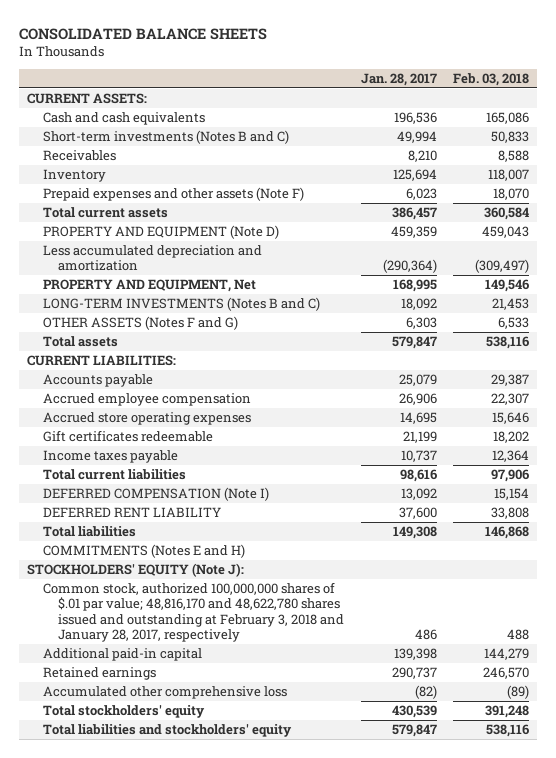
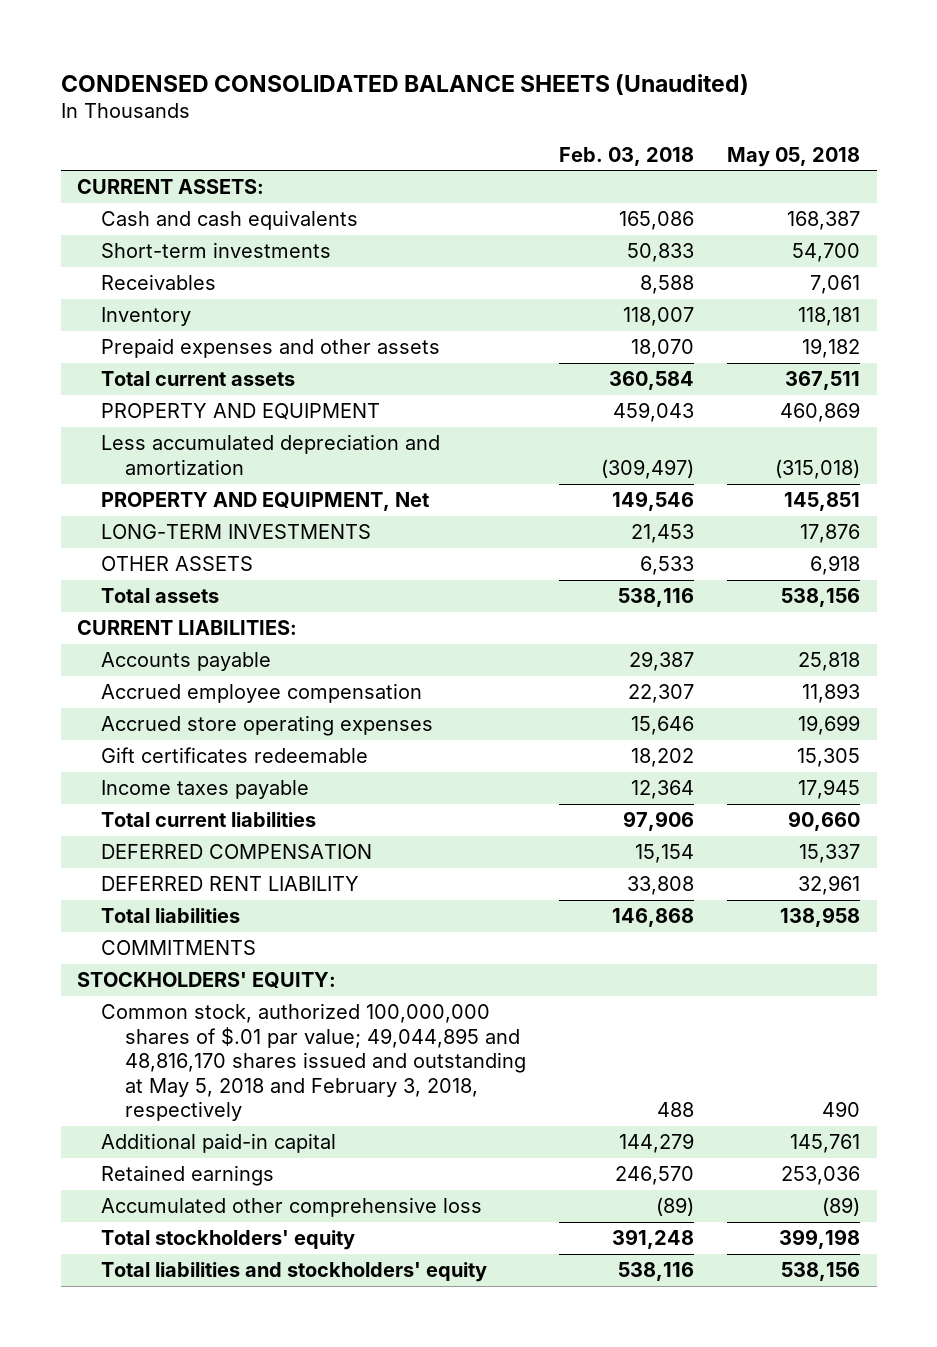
- CONSOLIDATED BALANCE SHEETS
+ CONDENSED CONSOLIDATED BALANCE SHEETS (Unaudited)
- | Jan. 28, 2017 | Feb. 03, 2018
+ | Feb. 03, 2018 | May 05, 2018
- Short-term investments (Notes B and C) | 49,994 | 50,833
+ Short-term investments | 50,833 | 54,700
- Prepaid expenses and other assets (Note F) | 6,023 | 18,070
+ Prepaid expenses and other assets | 18,070 | 19,182
- PROPERTY AND EQUIPMENT (Note D) | 459,359 | 459,043
+ PROPERTY AND EQUIPMENT | 459,043 | 460,869
- LONG-TERM INVESTMENTS (Notes B and C) | 18,092 | 21,453
- OTHER ASSETS (Notes F and G) | 6,303 | 6,533
+ LONG-TERM INVESTMENTS | 21,453 | 17,876
+ OTHER ASSETS | 6,533 | 6,918
- DEFERRED COMPENSATION (Note I) | 13,092 | 15,154
+ DEFERRED COMPENSATION | 15,154 | 15,337
- COMMITMENTS (Notes E and H)
- STOCKHOLDERS' EQUITY (Note J):
- Common stock, authorized 100,000,000 shares of $.01 par value; 48,816,170 and 48,622,780 shares issued and outstanding at February 3, 2018 and January 28, 2017, respectively | 486 | 488
+ COMMITMENTS
+ STOCKHOLDERS' EQUITY:
+ Common stock, authorized 100,000,000 shares of $.01 par value; 49,044,895 and 48,816,170 shares issued and outstanding at May 5, 2018 and February 3, 2018, respectively | 488 | 490

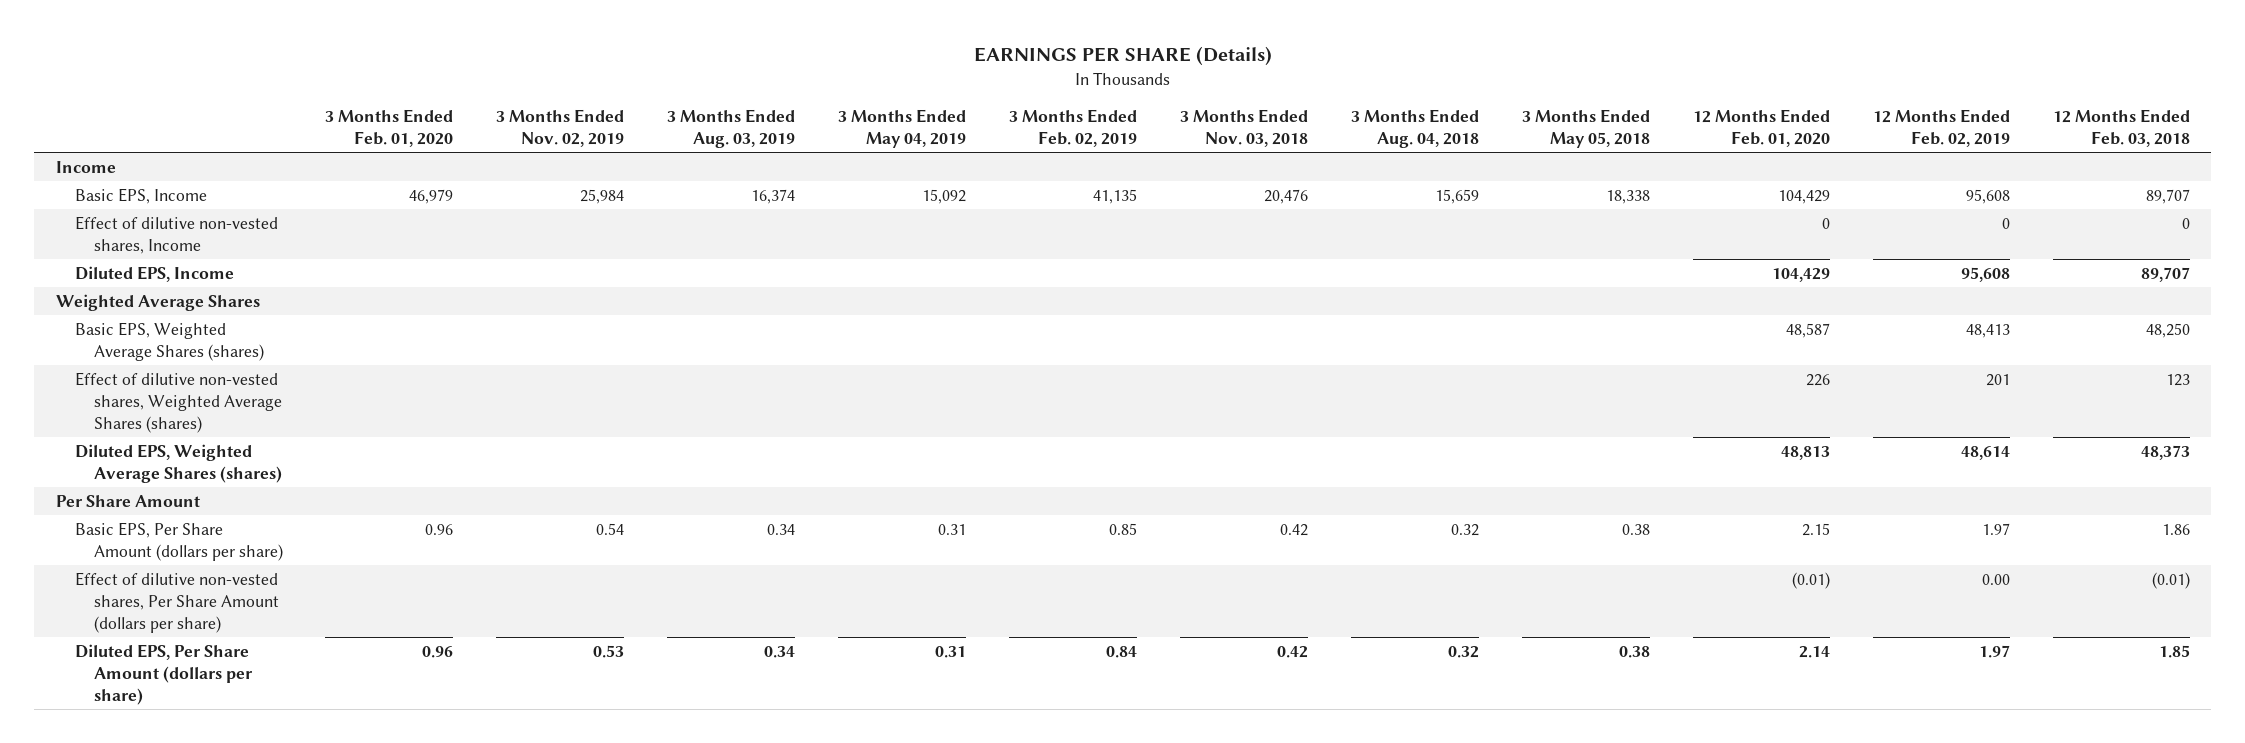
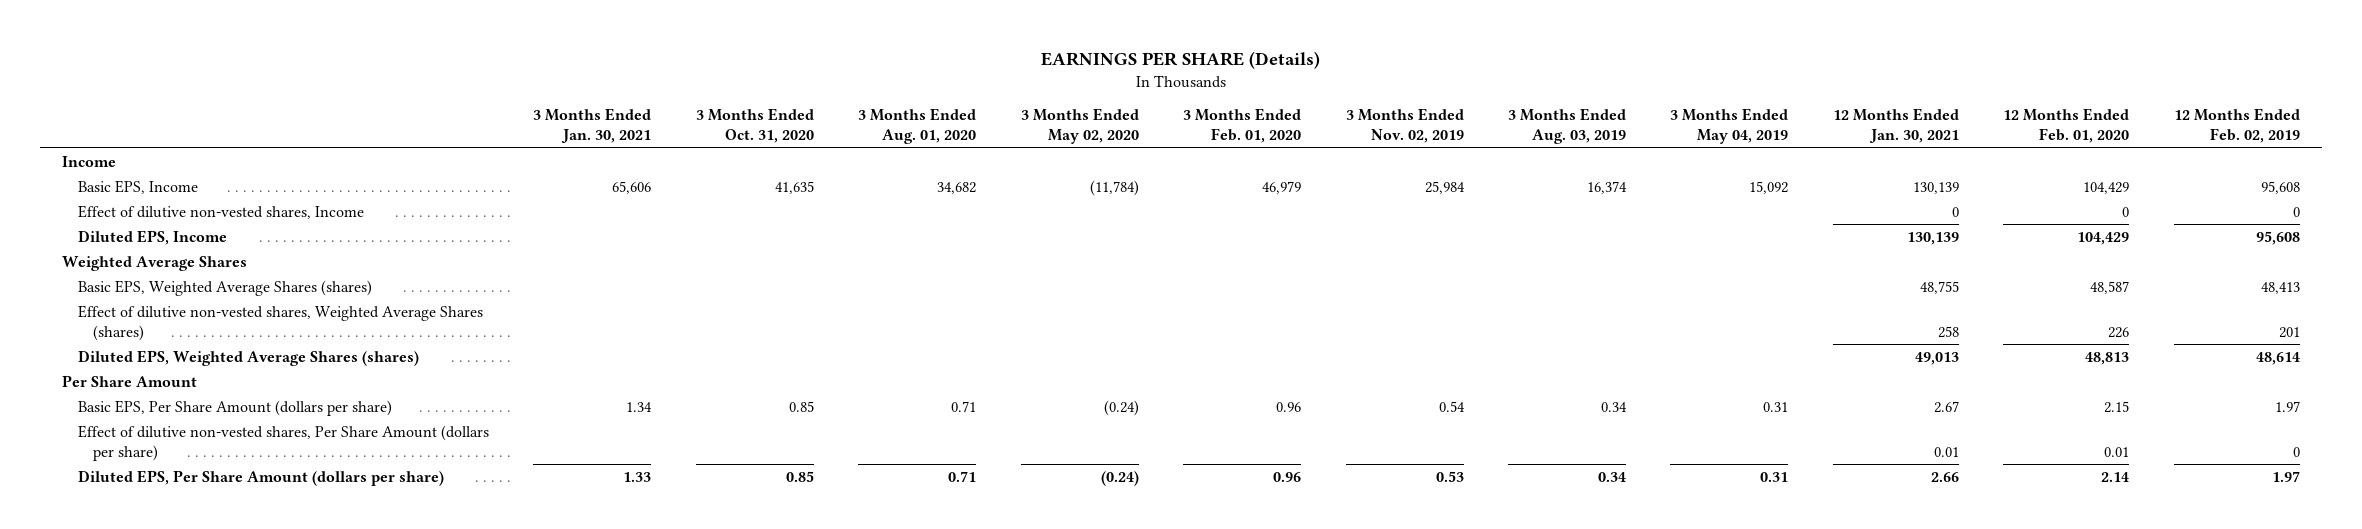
- | 3 Months Ended Feb. 01, 2020 | 3 Months Ended Nov. 02, 2019 | 3 Months Ended Aug. 03, 2019 | 3 Months Ended May 04, 2019 | 3 Months Ended Feb. 02, 2019 | 3 Months Ended Nov. 03, 2018 | 3 Months Ended Aug. 04, 2018 | 3 Months Ended May 05, 2018 | 12 Months Ended Feb. 01, 2020 | 12 Months Ended Feb. 02, 2019 | 12 Months Ended Feb. 03, 2018
+ | 3 Months Ended Jan. 30, 2021 | 3 Months Ended Oct. 31, 2020 | 3 Months Ended Aug. 01, 2020 | 3 Months Ended May 02, 2020 | 3 Months Ended Feb. 01, 2020 | 3 Months Ended Nov. 02, 2019 | 3 Months Ended Aug. 03, 2019 | 3 Months Ended May 04, 2019 | 12 Months Ended Jan. 30, 2021 | 12 Months Ended Feb. 01, 2020 | 12 Months Ended Feb. 02, 2019
- Effect of dilutive non-vested shares, Per Share Amount (dollars per share) | | | | | | | | | (0.01) | 0.00 | (0.01)
+ Effect of dilutive non-vested shares, Per Share Amount (dollars per share) | | | | | | | | | 0.01 | 0.01 | 0

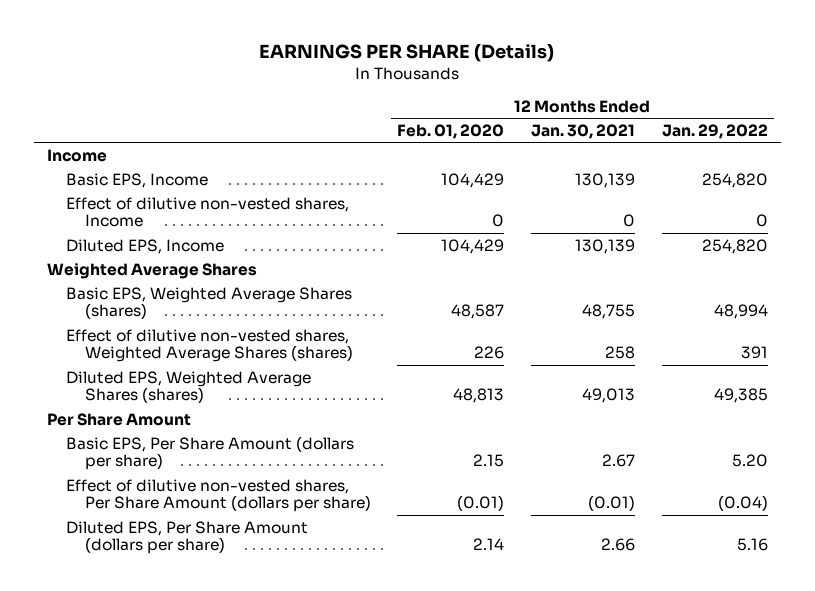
- | 3 Months Ended Jan. 30, 2021 | 3 Months Ended Oct. 31, 2020 | 3 Months Ended Aug. 01, 2020 | 3 Months Ended May 02, 2020 | 3 Months Ended Feb. 01, 2020 | 3 Months Ended Nov. 02, 2019 | 3 Months Ended Aug. 03, 2019 | 3 Months Ended May 04, 2019 | 12 Months Ended Jan. 30, 2021 | 12 Months Ended Feb. 01, 2020 | 12 Months Ended Feb. 02, 2019
+ | 12 Months Ended Feb. 01, 2020 | 12 Months Ended Jan. 30, 2021 | 12 Months Ended Jan. 29, 2022
- Effect of dilutive non-vested shares, Per Share Amount (dollars per share) | | | | | | | | | 0.01 | 0.01 | 0
+ Effect of dilutive non-vested shares, Per Share Amount (dollars per share) | (0.01) | (0.01) | (0.04)

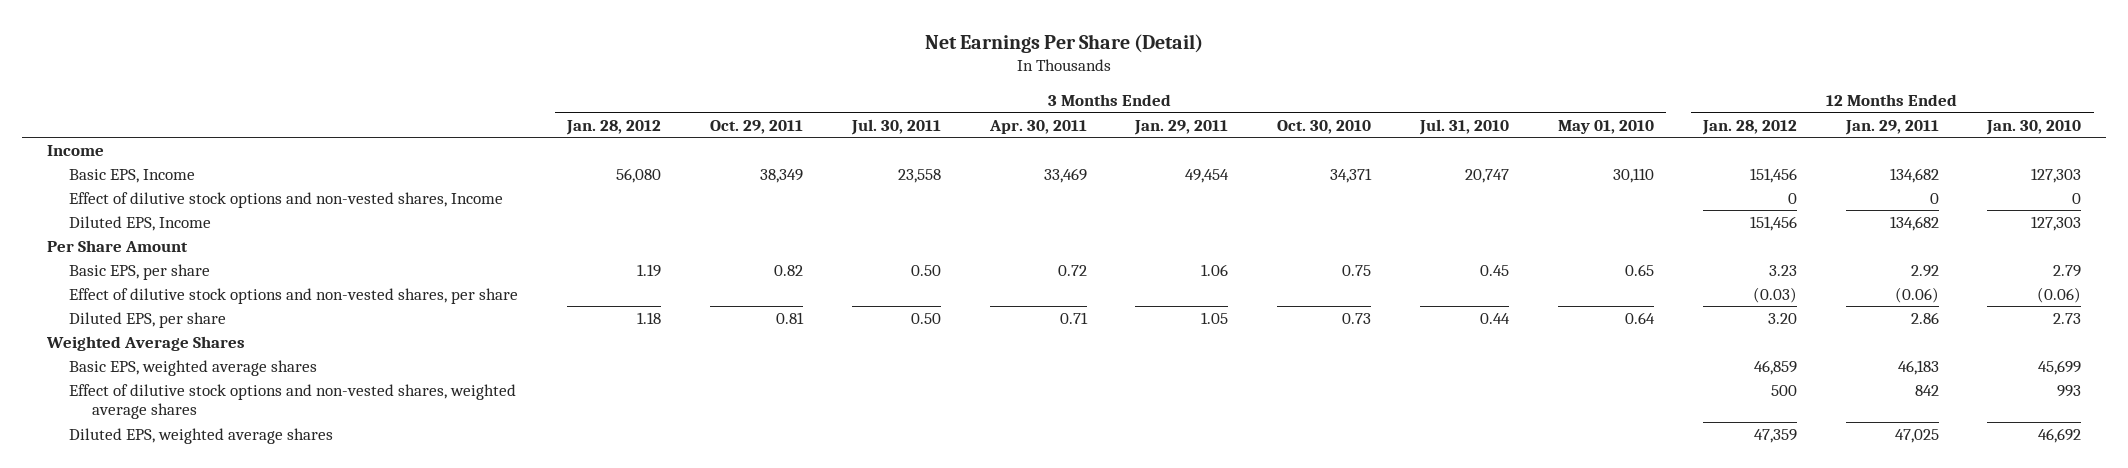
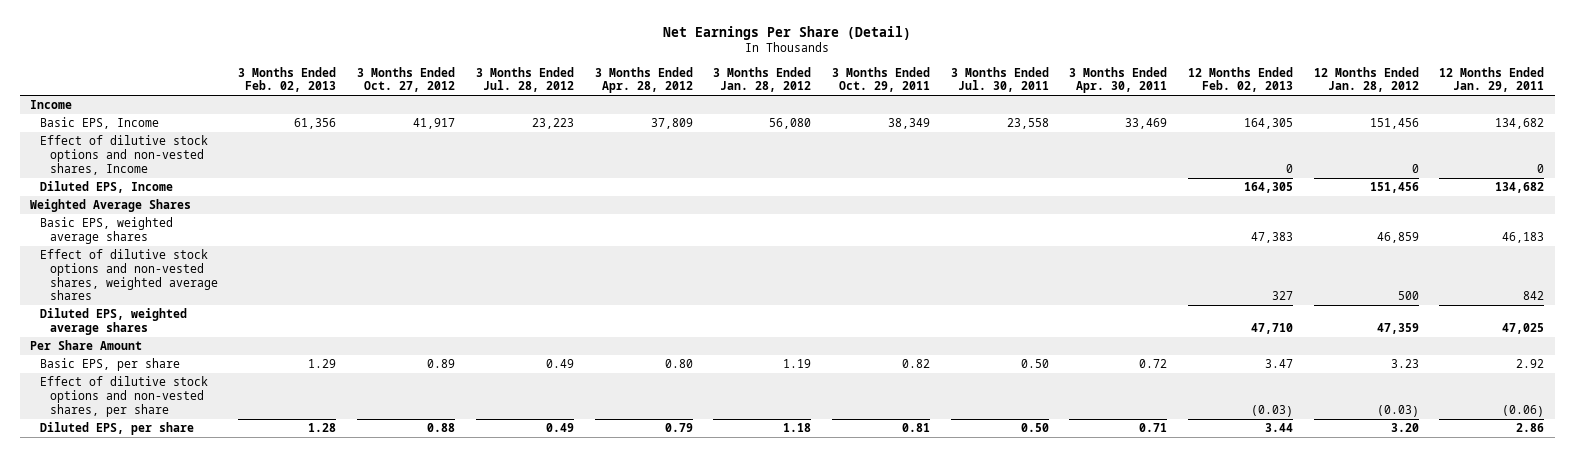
- | 3 Months Ended Jan. 28, 2012 | 3 Months Ended Oct. 29, 2011 | 3 Months Ended Jul. 30, 2011 | 3 Months Ended Apr. 30, 2011 | 3 Months Ended Jan. 29, 2011 | 3 Months Ended Oct. 30, 2010 | 3 Months Ended Jul. 31, 2010 | 3 Months Ended May 01, 2010 | 12 Months Ended Jan. 28, 2012 | 12 Months Ended Jan. 29, 2011 | 12 Months Ended Jan. 30, 2010
+ | 3 Months Ended Feb. 02, 2013 | 3 Months Ended Oct. 27, 2012 | 3 Months Ended Jul. 28, 2012 | 3 Months Ended Apr. 28, 2012 | 3 Months Ended Jan. 28, 2012 | 3 Months Ended Oct. 29, 2011 | 3 Months Ended Jul. 30, 2011 | 3 Months Ended Apr. 30, 2011 | 12 Months Ended Feb. 02, 2013 | 12 Months Ended Jan. 28, 2012 | 12 Months Ended Jan. 29, 2011
moved down: Per Share Amount
moved down: Basic EPS, per share | 1.29 | 0.89 | 0.49 | 0.80 | 1.19 | 0.82 | 0.50 | 0.72 | 3.47 | 3.23 | 2.92
moved down: Effect of dilutive stock options and non-vested shares, per share | | | | | | | | | (0.03) | (0.03) | (0.06)
moved down: Diluted EPS, per share | 1.28 | 0.88 | 0.49 | 0.79 | 1.18 | 0.81 | 0.50 | 0.71 | 3.44 | 3.20 | 2.86

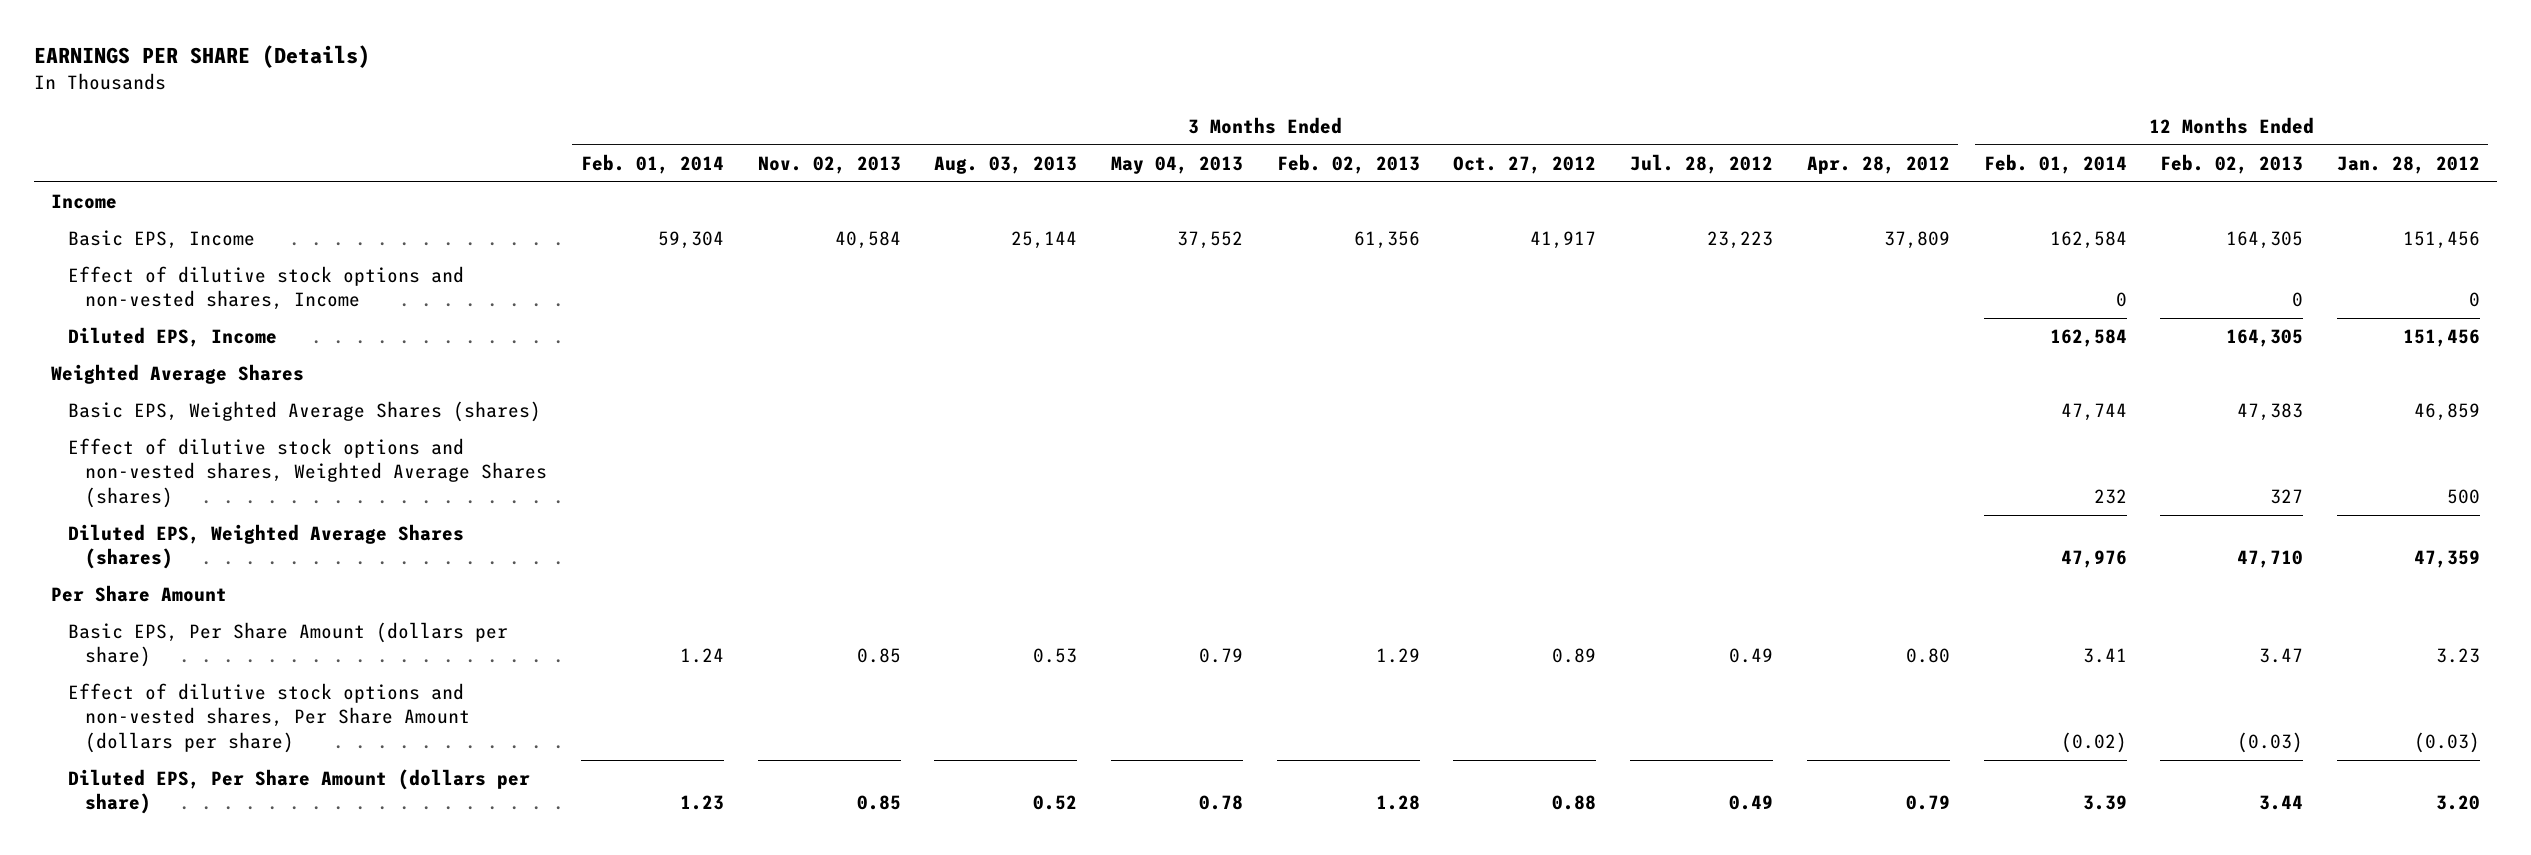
- Net Earnings Per Share (Detail)
+ EARNINGS PER SHARE (Details)
- | 3 Months Ended Feb. 02, 2013 | 3 Months Ended Oct. 27, 2012 | 3 Months Ended Jul. 28, 2012 | 3 Months Ended Apr. 28, 2012 | 3 Months Ended Jan. 28, 2012 | 3 Months Ended Oct. 29, 2011 | 3 Months Ended Jul. 30, 2011 | 3 Months Ended Apr. 30, 2011 | 12 Months Ended Feb. 02, 2013 | 12 Months Ended Jan. 28, 2012 | 12 Months Ended Jan. 29, 2011
+ | 3 Months Ended Feb. 01, 2014 | 3 Months Ended Nov. 02, 2013 | 3 Months Ended Aug. 03, 2013 | 3 Months Ended May 04, 2013 | 3 Months Ended Feb. 02, 2013 | 3 Months Ended Oct. 27, 2012 | 3 Months Ended Jul. 28, 2012 | 3 Months Ended Apr. 28, 2012 | 12 Months Ended Feb. 01, 2014 | 12 Months Ended Feb. 02, 2013 | 12 Months Ended Jan. 28, 2012
- Basic EPS, weighted average shares | | | | | | | | | 47,383 | 46,859 | 46,183
- Effect of dilutive stock options and non-vested shares, weighted average shares | | | | | | | | | 327 | 500 | 842
- Diluted EPS, weighted average shares | | | | | | | | | 47,710 | 47,359 | 47,025
+ Basic EPS, Weighted Average Shares (shares) | | | | | | | | | 47,744 | 47,383 | 46,859
+ Effect of dilutive stock options and non-vested shares, Weighted Average Shares (shares) | | | | | | | | | 232 | 327 | 500
+ Diluted EPS, Weighted Average Shares (shares) | | | | | | | | | 47,976 | 47,710 | 47,359
- Basic EPS, per share | 1.29 | 0.89 | 0.49 | 0.80 | 1.19 | 0.82 | 0.50 | 0.72 | 3.47 | 3.23 | 2.92
- Effect of dilutive stock options and non-vested shares, per share | | | | | | | | | (0.03) | (0.03) | (0.06)
- Diluted EPS, per share | 1.28 | 0.88 | 0.49 | 0.79 | 1.18 | 0.81 | 0.50 | 0.71 | 3.44 | 3.20 | 2.86
+ Basic EPS, Per Share Amount (dollars per share) | 1.24 | 0.85 | 0.53 | 0.79 | 1.29 | 0.89 | 0.49 | 0.80 | 3.41 | 3.47 | 3.23
+ Effect of dilutive stock options and non-vested shares, Per Share Amount (dollars per share) | | | | | | | | | (0.02) | (0.03) | (0.03)
+ Diluted EPS, Per Share Amount (dollars per share) | 1.23 | 0.85 | 0.52 | 0.78 | 1.28 | 0.88 | 0.49 | 0.79 | 3.39 | 3.44 | 3.20

